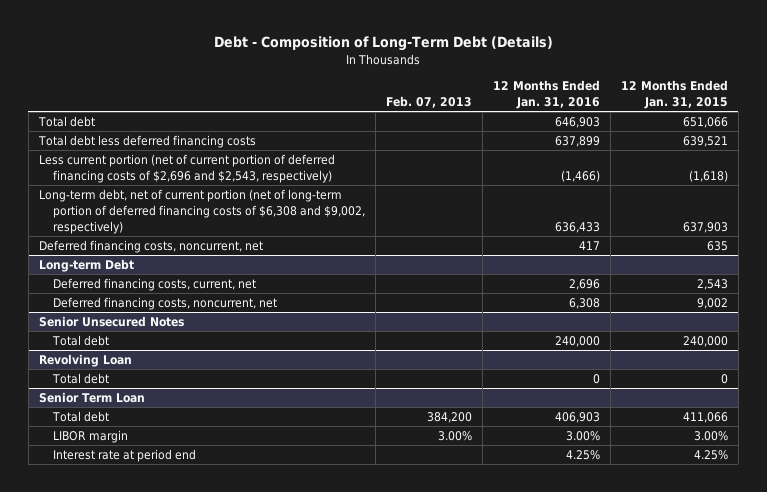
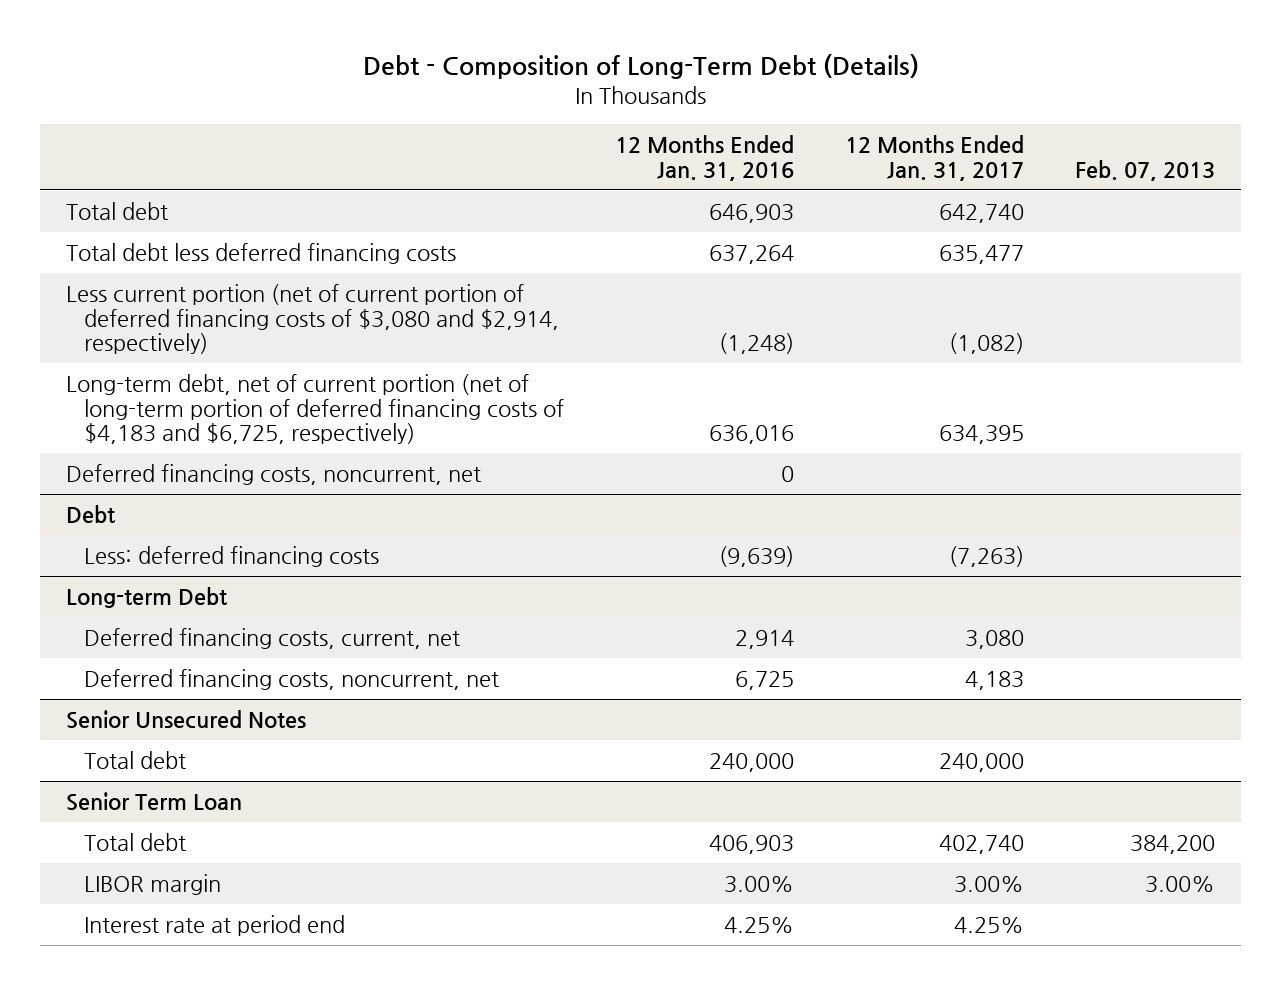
- | Feb. 07, 2013 | 12 Months Ended Jan. 31, 2016 | 12 Months Ended Jan. 31, 2015
+ | 12 Months Ended Jan. 31, 2016 | 12 Months Ended Jan. 31, 2017 | Feb. 07, 2013
- Total debt less deferred financing costs | | 637,899 | 639,521
- Less current portion (net of current portion of deferred financing costs of $2,696 and $2,543, respectively) | | (1,466) | (1,618)
- Long-term debt, net of current portion (net of long-term portion of deferred financing costs of $6,308 and $9,002, respectively) | | 636,433 | 637,903
- Deferred financing costs, noncurrent, net | | 417 | 635
+ Total debt less deferred financing costs | 637,264 | 635,477 |
+ Less current portion (net of current portion of deferred financing costs of $3,080 and $2,914, respectively) | (1,248) | (1,082) |
+ Long-term debt, net of current portion (net of long-term portion of deferred financing costs of $4,183 and $6,725, respectively) | 636,016 | 634,395 |
+ Deferred financing costs, noncurrent, net | 0 | |
+ Debt
+ Less: deferred financing costs | (9,639) | (7,263) |
@ Long-term Debt
- Deferred financing costs, current, net | | 2,696 | 2,543
- Deferred financing costs, noncurrent, net | | 6,308 | 9,002
+ Deferred financing costs, current, net | 2,914 | 3,080 |
+ Deferred financing costs, noncurrent, net | 6,725 | 4,183 |
- Revolving Loan
- Total debt | | 0 | 0

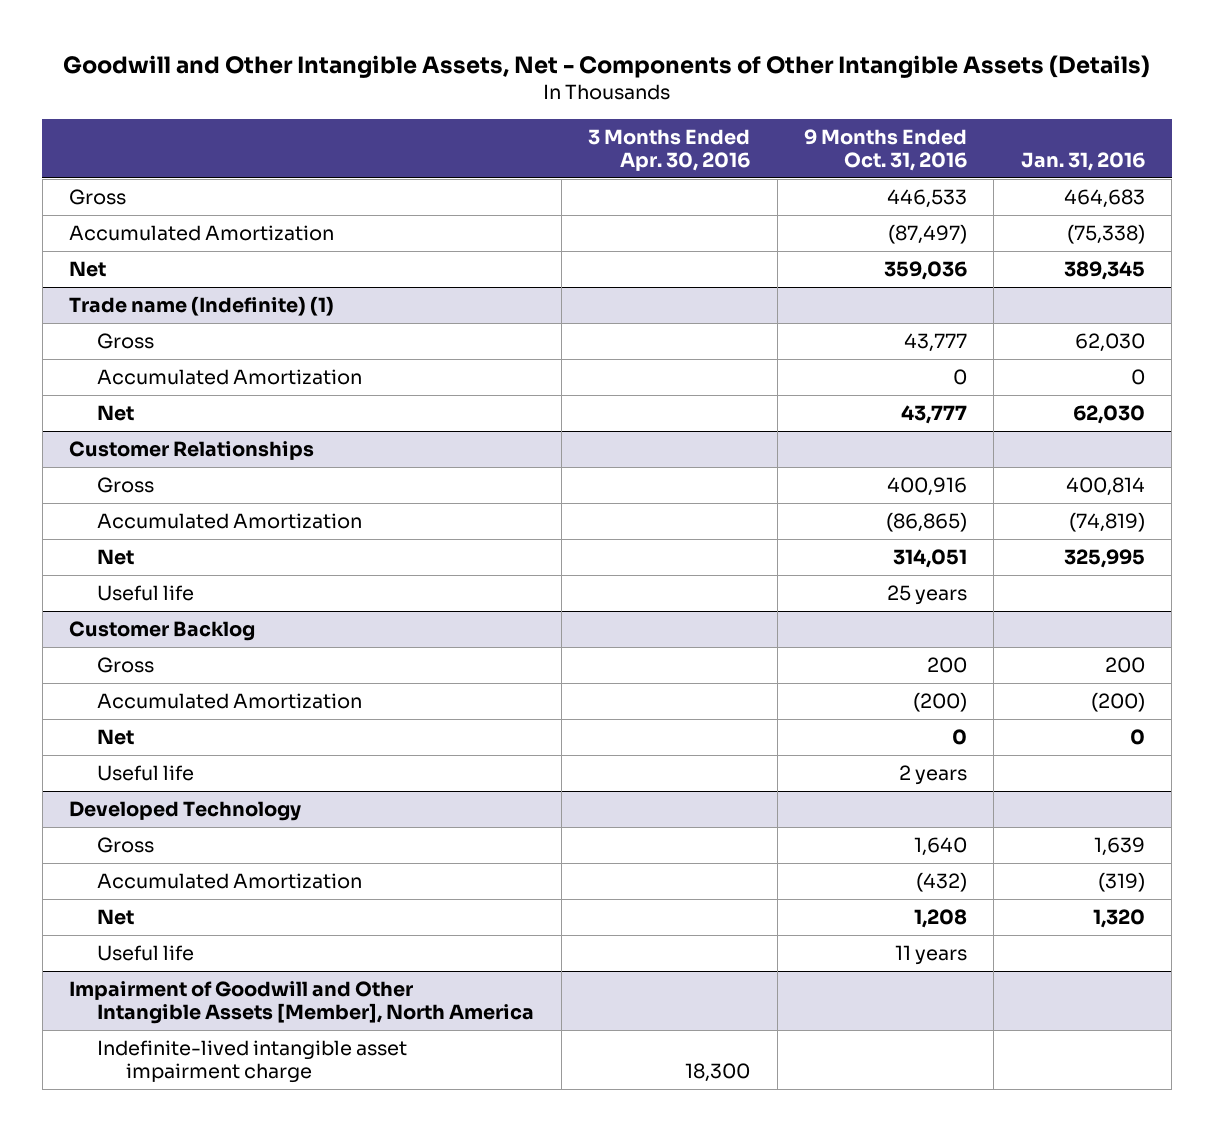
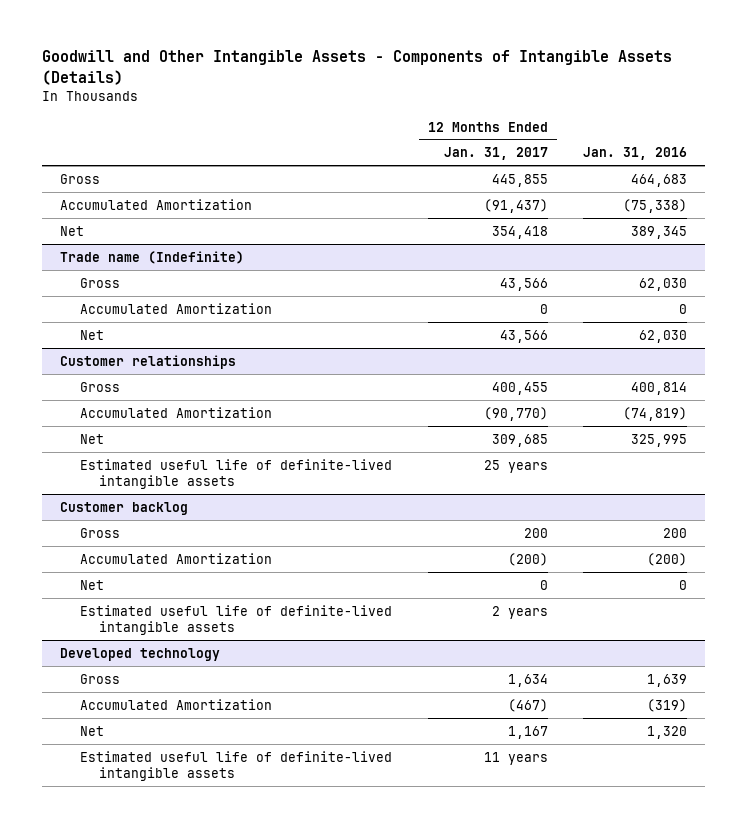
- Goodwill and Other Intangible Assets, Net - Components of Other Intangible Assets (Details)
+ Goodwill and Other Intangible Assets - Components of Intangible Assets (Details)
- | 3 Months Ended Apr. 30, 2016 | 9 Months Ended Oct. 31, 2016 | Jan. 31, 2016
+ | 12 Months Ended Jan. 31, 2017 | Jan. 31, 2016
- Trade name (Indefinite) (1)
+ Trade name (Indefinite)
- Customer Relationships
+ Customer relationships
- Useful life | | 25 years |
- Customer Backlog
+ Estimated useful life of definite-lived intangible assets | 25 years |
+ Customer backlog
- Useful life | | 2 years |
- Developed Technology
+ Estimated useful life of definite-lived intangible assets | 2 years |
+ Developed technology
- Useful life | | 11 years |
- Impairment of Goodwill and Other Intangible Assets [Member], North America
- Indefinite-lived intangible asset impairment charge | 18,300 | |
+ Estimated useful life of definite-lived intangible assets | 11 years |

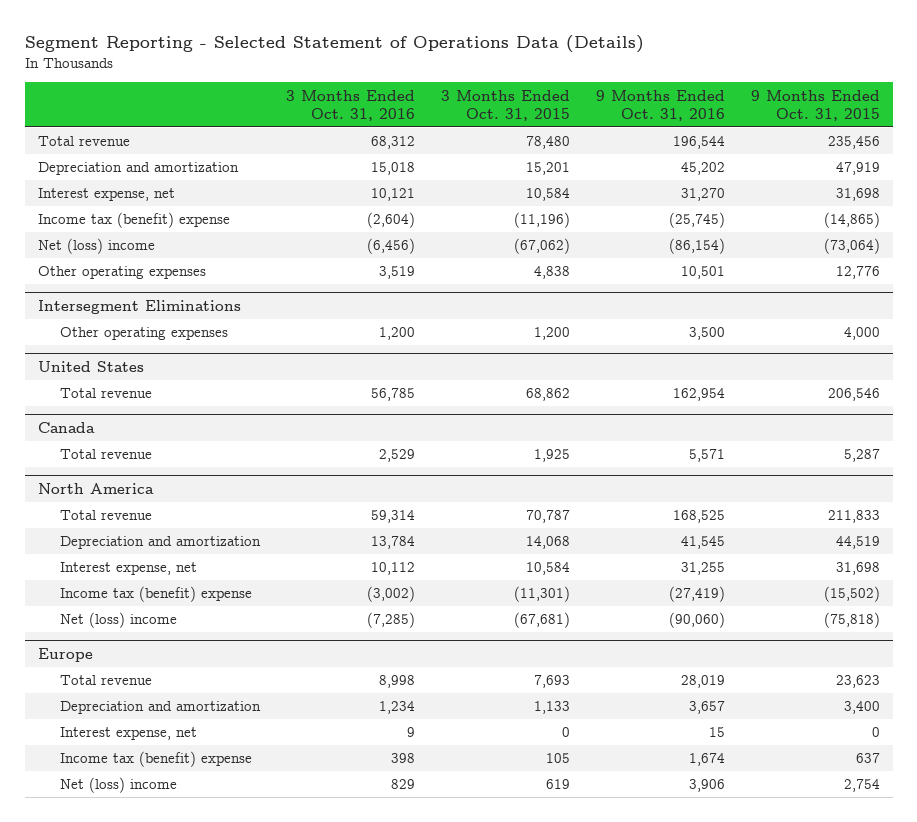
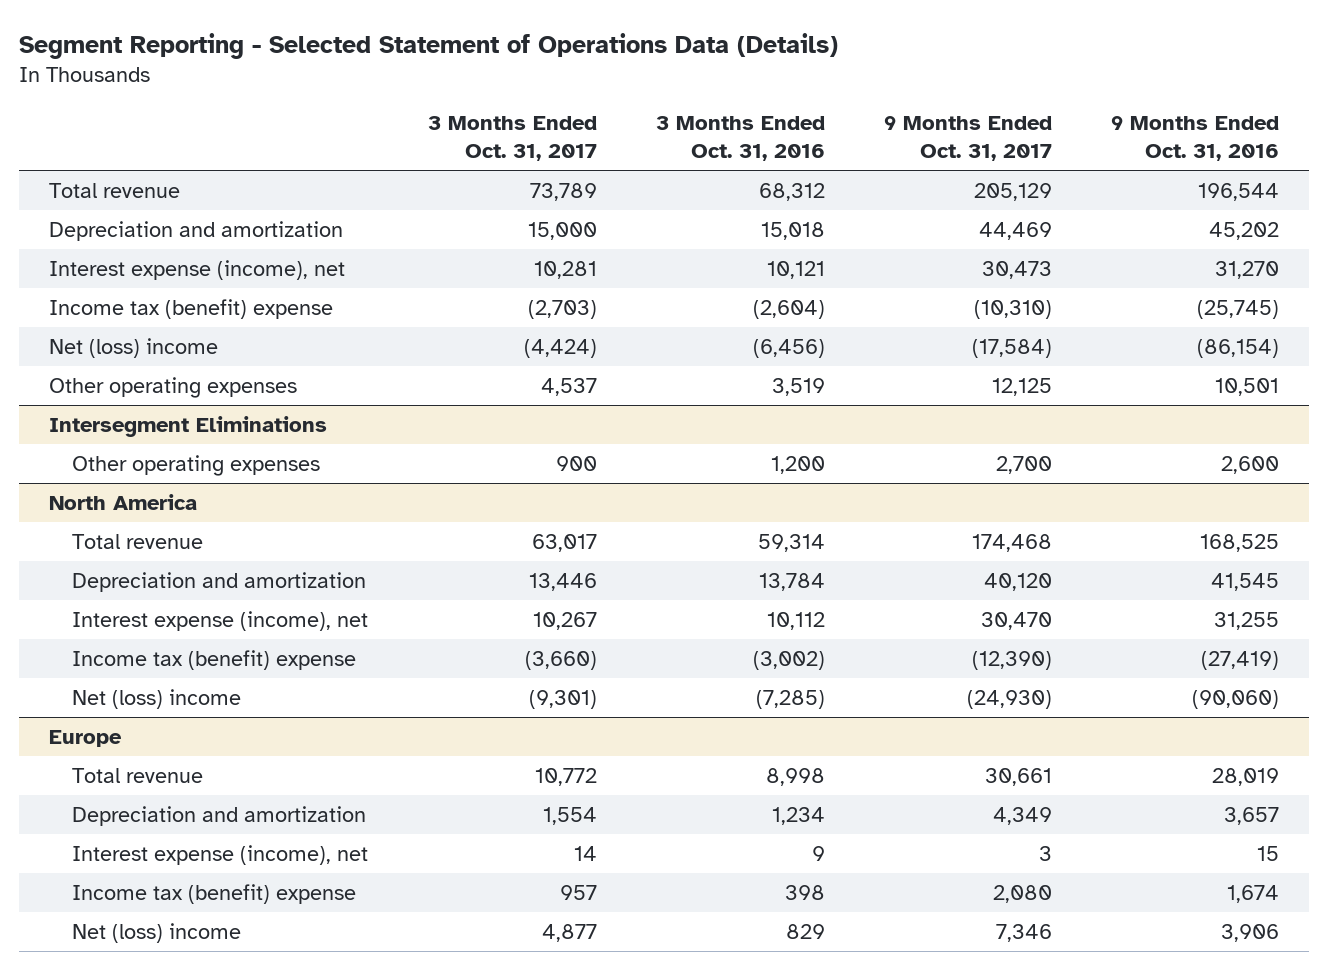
- | 3 Months Ended Oct. 31, 2016 | 3 Months Ended Oct. 31, 2015 | 9 Months Ended Oct. 31, 2016 | 9 Months Ended Oct. 31, 2015
+ | 3 Months Ended Oct. 31, 2017 | 3 Months Ended Oct. 31, 2016 | 9 Months Ended Oct. 31, 2017 | 9 Months Ended Oct. 31, 2016
- Interest expense, net | 10,121 | 10,584 | 31,270 | 31,698
+ Interest expense (income), net | 10,281 | 10,121 | 30,473 | 31,270
@ Intersegment Eliminations
- Other operating expenses | 1,200 | 1,200 | 3,500 | 4,000
- United States
- Total revenue | 56,785 | 68,862 | 162,954 | 206,546
- Canada
- Total revenue | 2,529 | 1,925 | 5,571 | 5,287
@ Intersegment Eliminations
+ Other operating expenses | 900 | 1,200 | 2,700 | 2,600
@ North America
- Interest expense, net | 10,112 | 10,584 | 31,255 | 31,698
+ Interest expense (income), net | 10,267 | 10,112 | 30,470 | 31,255
@ Europe
- Interest expense, net | 9 | 0 | 15 | 0
+ Interest expense (income), net | 14 | 9 | 3 | 15

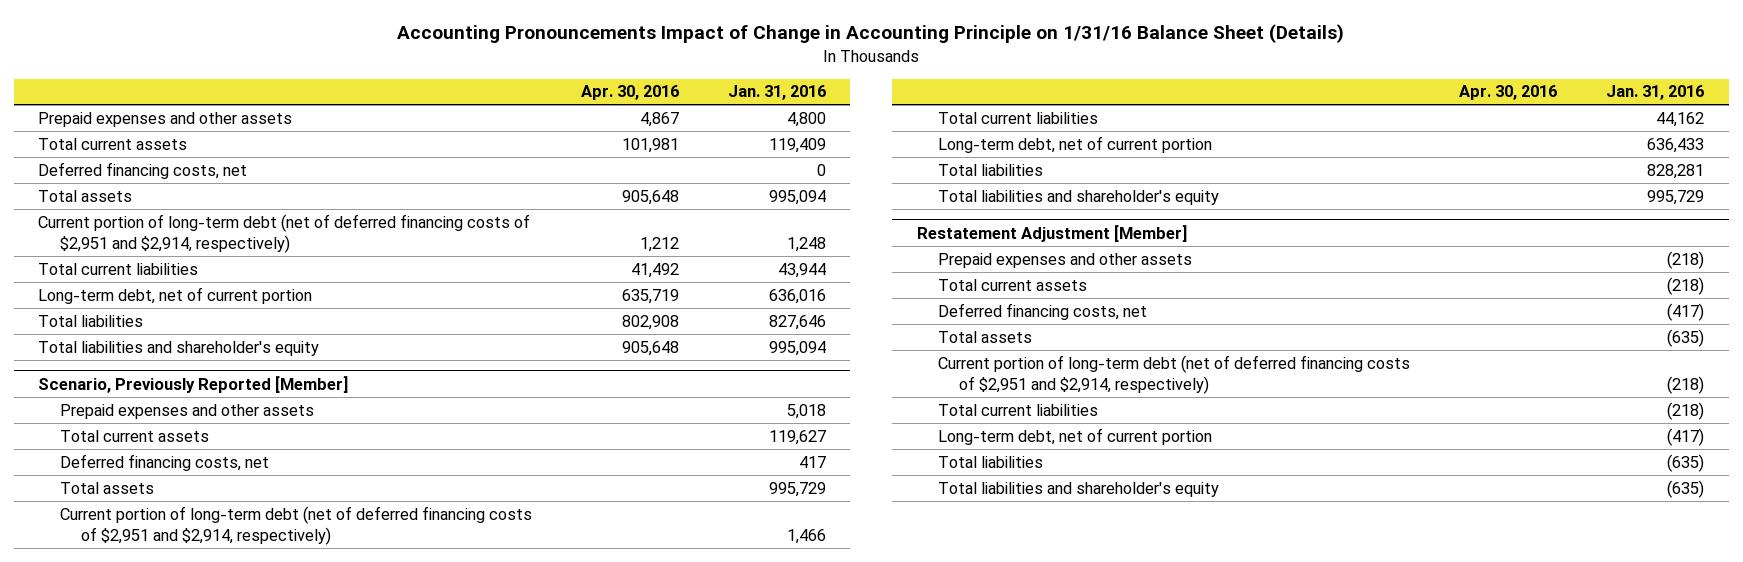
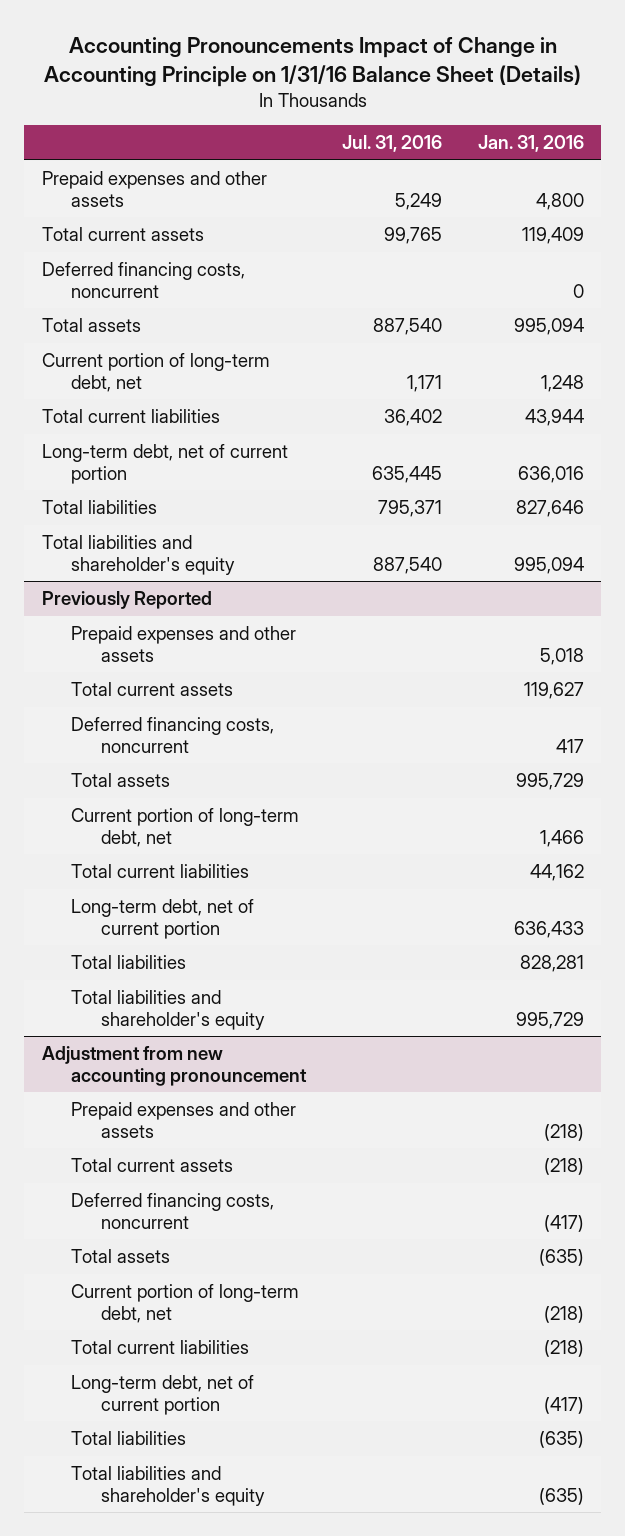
- | Apr. 30, 2016 | Jan. 31, 2016
+ | Jul. 31, 2016 | Jan. 31, 2016
- Deferred financing costs, net | | 0
+ Deferred financing costs, noncurrent | | 0
- Current portion of long-term debt (net of deferred financing costs of $2,951 and $2,914, respectively) | 1,212 | 1,248
+ Current portion of long-term debt, net | 1,171 | 1,248
- Scenario, Previously Reported [Member]
+ Previously Reported
- Deferred financing costs, net | | 417
+ Deferred financing costs, noncurrent | | 417
- Current portion of long-term debt (net of deferred financing costs of $2,951 and $2,914, respectively) | | 1,466
+ Current portion of long-term debt, net | | 1,466
- Restatement Adjustment [Member]
+ Adjustment from new accounting pronouncement
- Deferred financing costs, net | | (417)
+ Deferred financing costs, noncurrent | | (417)
- Current portion of long-term debt (net of deferred financing costs of $2,951 and $2,914, respectively) | | (218)
+ Current portion of long-term debt, net | | (218)

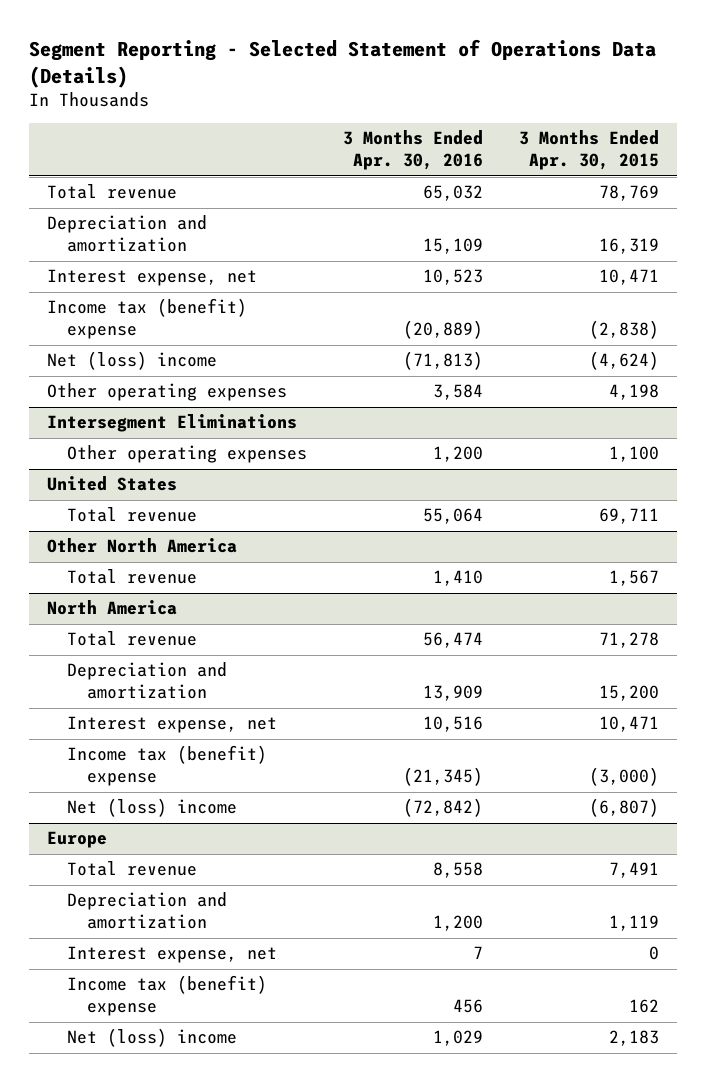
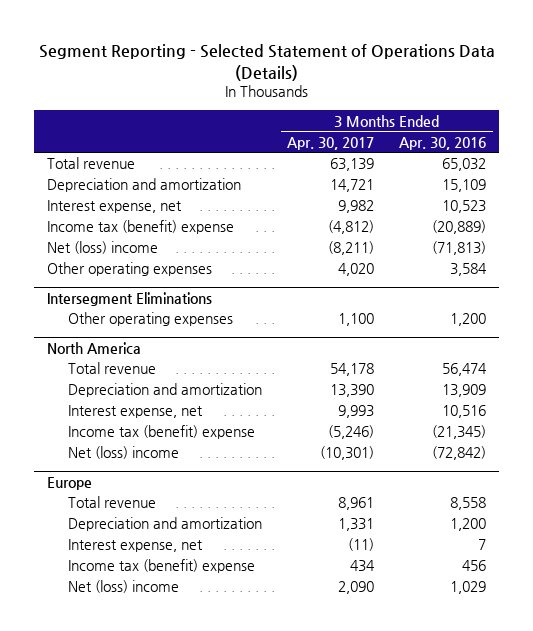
- | 3 Months Ended Apr. 30, 2016 | 3 Months Ended Apr. 30, 2015
+ | 3 Months Ended Apr. 30, 2017 | 3 Months Ended Apr. 30, 2016
- United States
- Total revenue | 55,064 | 69,711
- Other North America
- Total revenue | 1,410 | 1,567

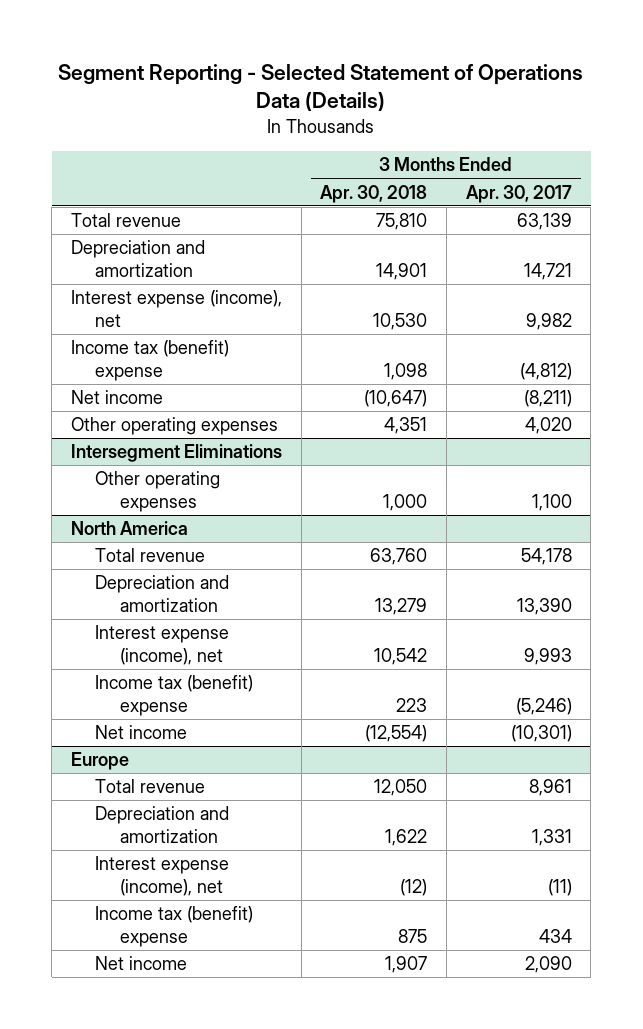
- | 3 Months Ended Apr. 30, 2017 | 3 Months Ended Apr. 30, 2016
+ | 3 Months Ended Apr. 30, 2018 | 3 Months Ended Apr. 30, 2017
- Interest expense, net | 9,982 | 10,523
+ Interest expense (income), net | 10,530 | 9,982
- Net (loss) income | (8,211) | (71,813)
+ Net income | (10,647) | (8,211)
@ North America
- Interest expense, net | 9,993 | 10,516
+ Interest expense (income), net | 10,542 | 9,993
- Net (loss) income | (10,301) | (72,842)
+ Net income | (12,554) | (10,301)
@ Europe
- Interest expense, net | (11) | 7
+ Interest expense (income), net | (12) | (11)
- Net (loss) income | 2,090 | 1,029
+ Net income | 1,907 | 2,090

